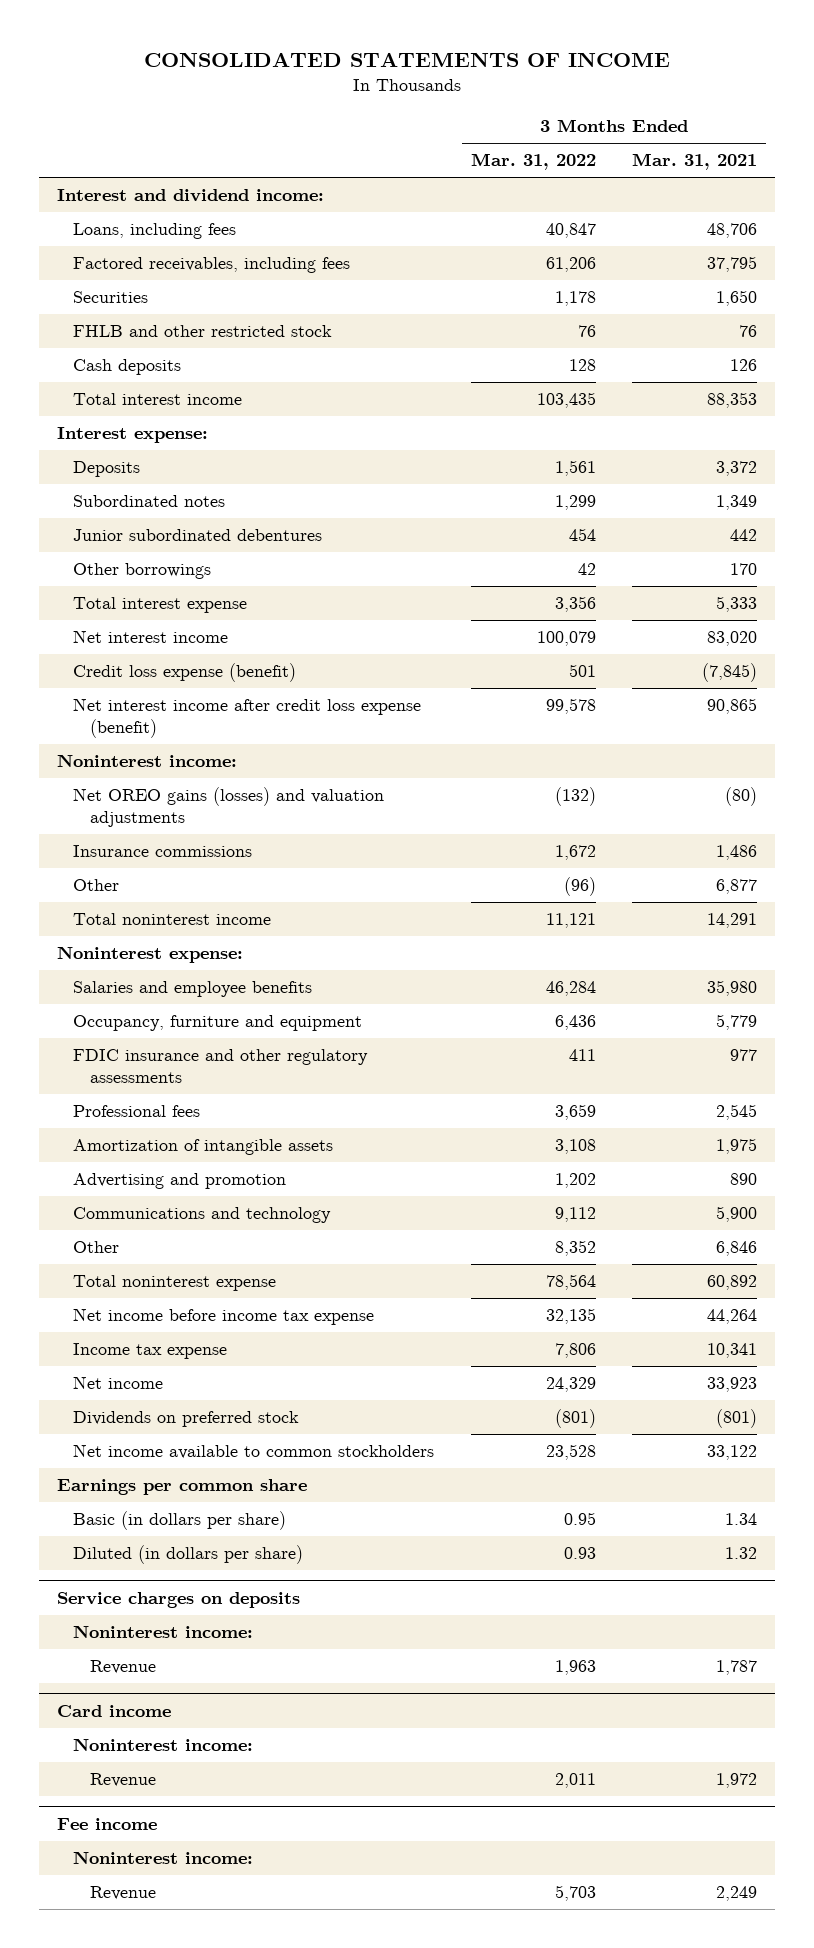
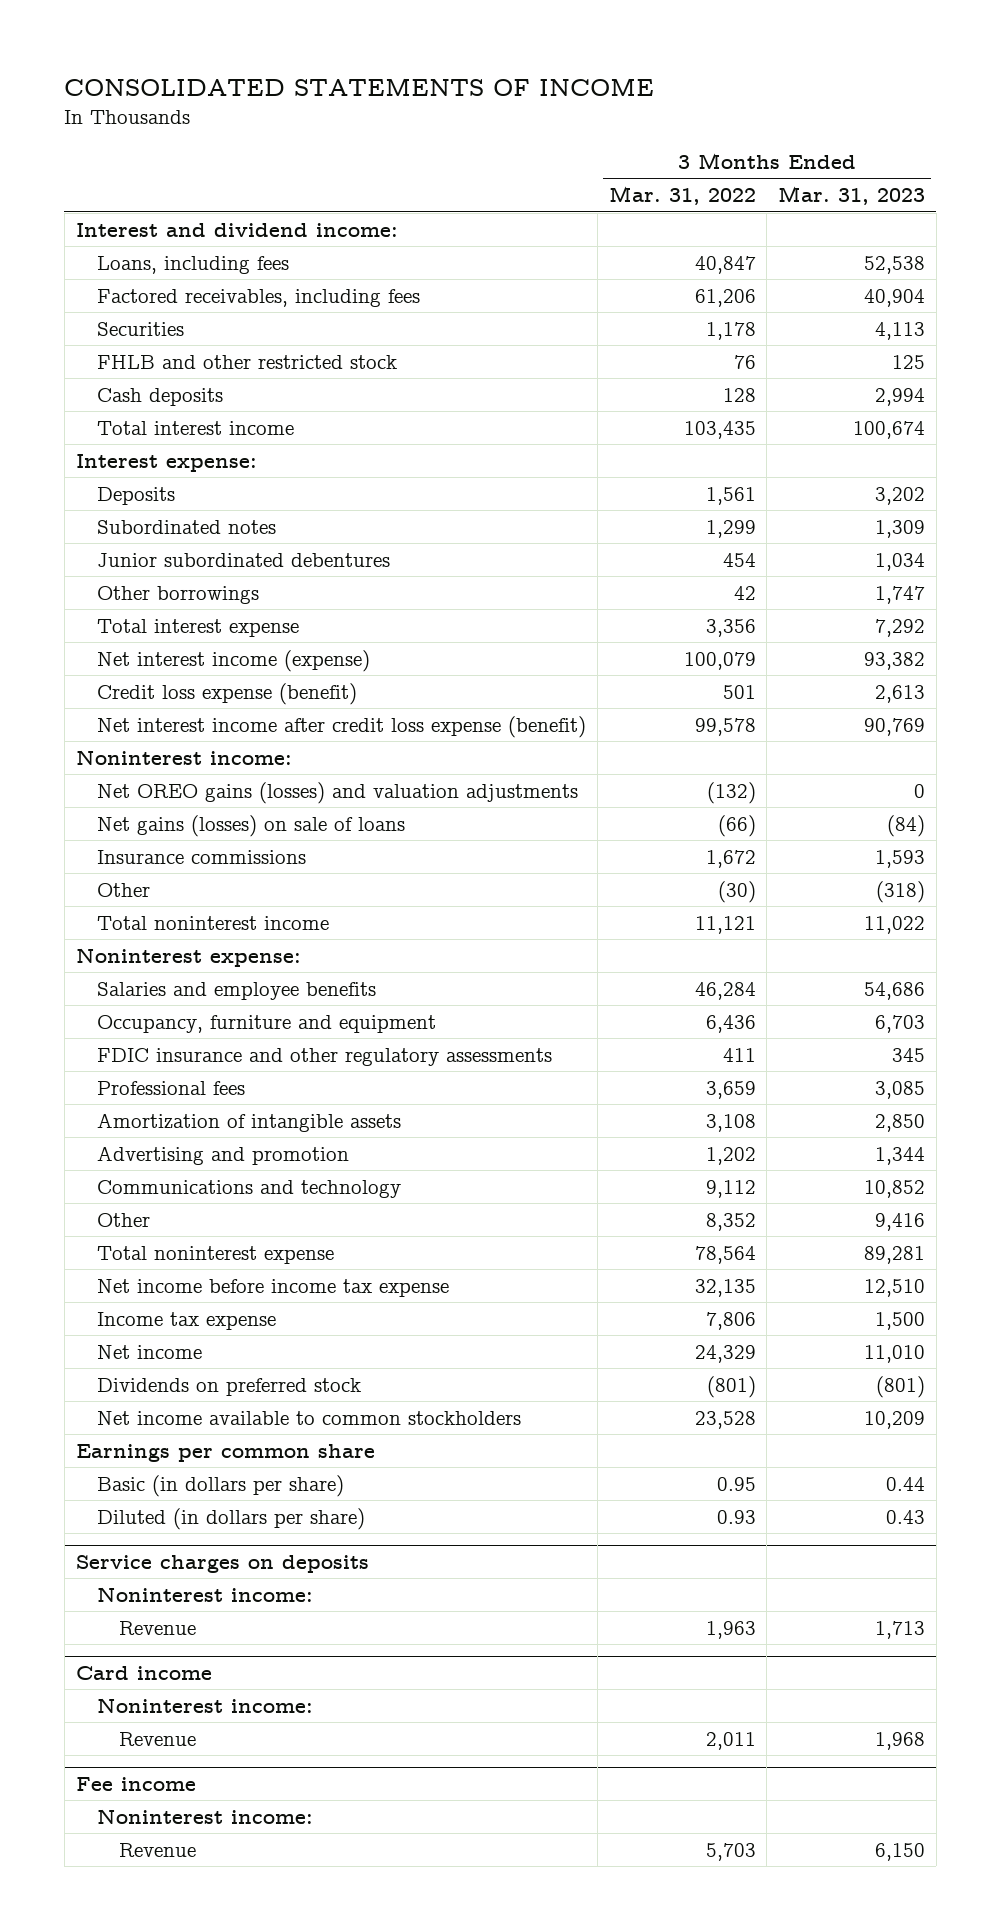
- | 3 Months Ended Mar. 31, 2022 | 3 Months Ended Mar. 31, 2021
+ | 3 Months Ended Mar. 31, 2022 | 3 Months Ended Mar. 31, 2023
- Net interest income | 100,079 | 83,020
+ Net interest income (expense) | 100,079 | 93,382
+ Net gains (losses) on sale of loans | (66) | (84)
- Other | (96) | 6,877
+ Other | (30) | (318)

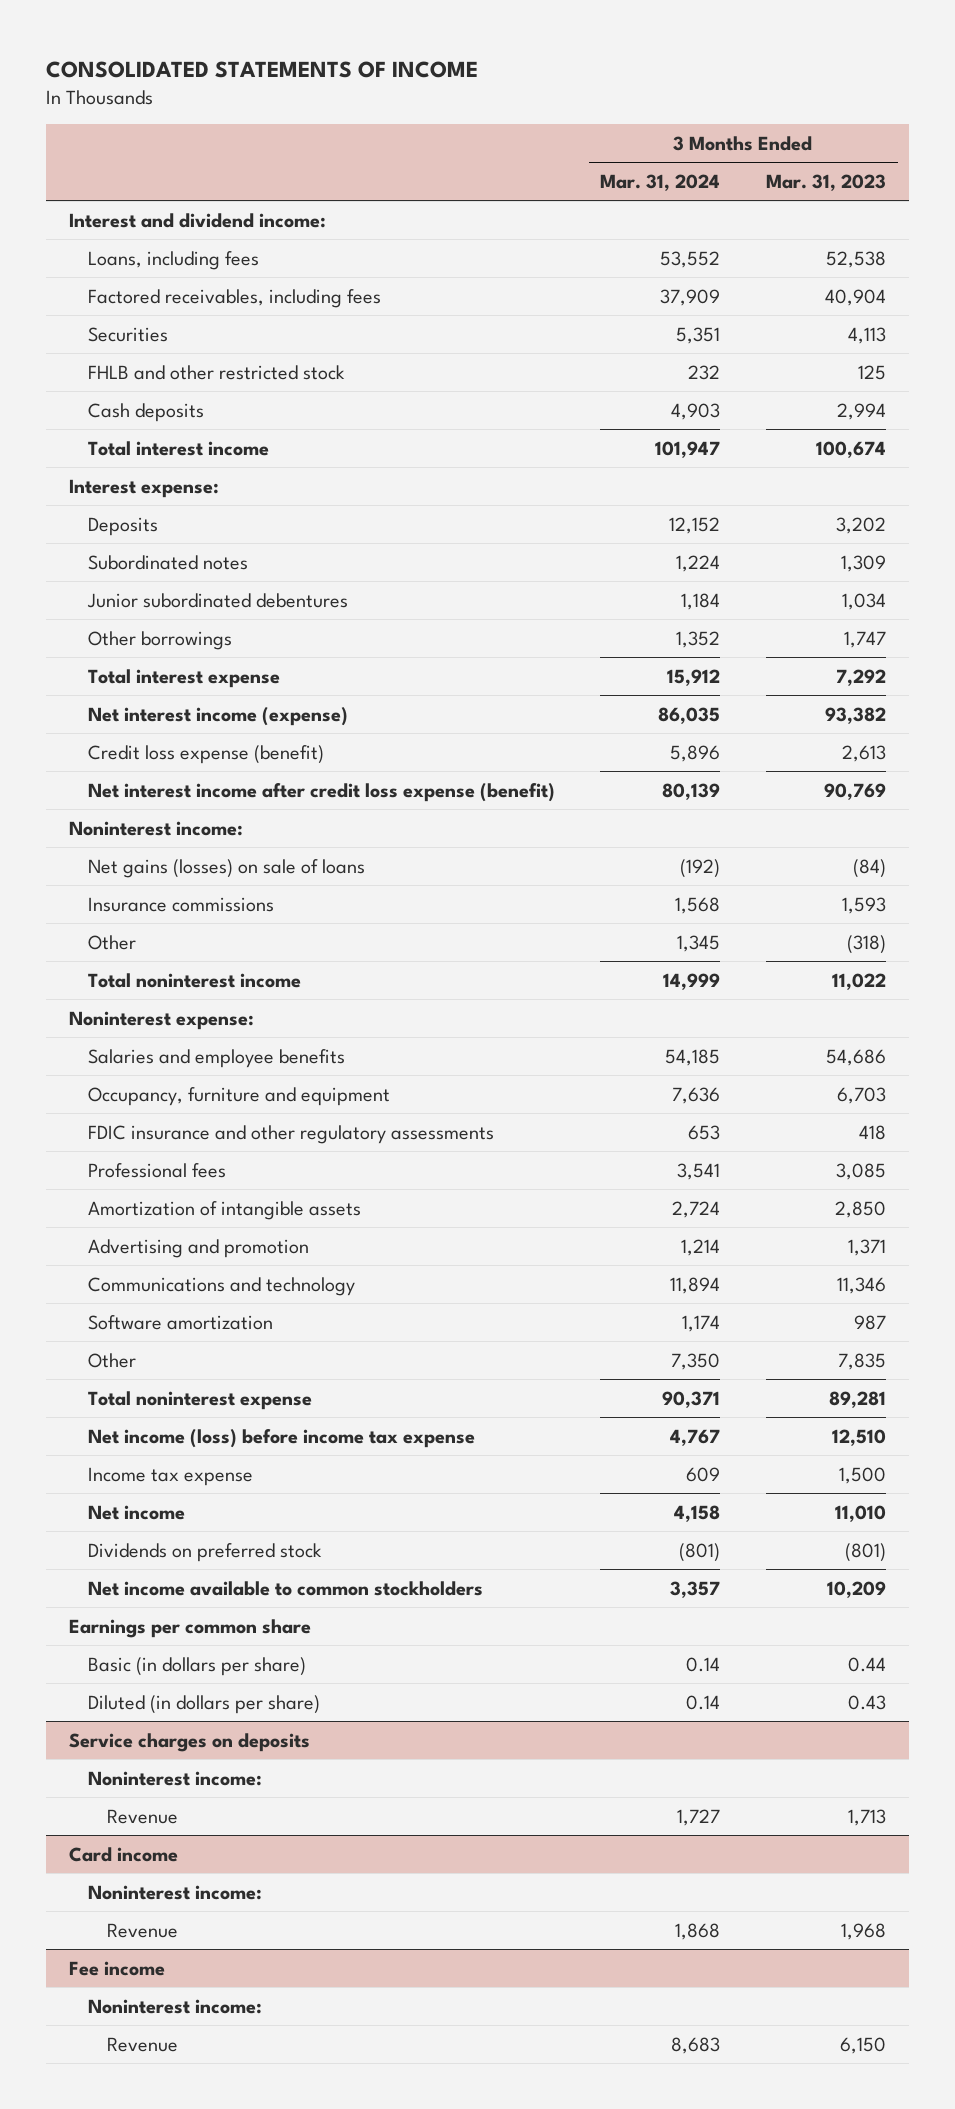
- | 3 Months Ended Mar. 31, 2022 | 3 Months Ended Mar. 31, 2023
+ | 3 Months Ended Mar. 31, 2024 | 3 Months Ended Mar. 31, 2023
- Net OREO gains (losses) and valuation adjustments | (132) | 0
- FDIC insurance and other regulatory assessments | 411 | 345
+ FDIC insurance and other regulatory assessments | 653 | 418
- Advertising and promotion | 1,202 | 1,344
- Communications and technology | 9,112 | 10,852
- Other | 8,352 | 9,416
+ Advertising and promotion | 1,214 | 1,371
+ Communications and technology | 11,894 | 11,346
+ Software amortization | 1,174 | 987
+ Other | 7,350 | 7,835
- Net income before income tax expense | 32,135 | 12,510
+ Net income (loss) before income tax expense | 4,767 | 12,510

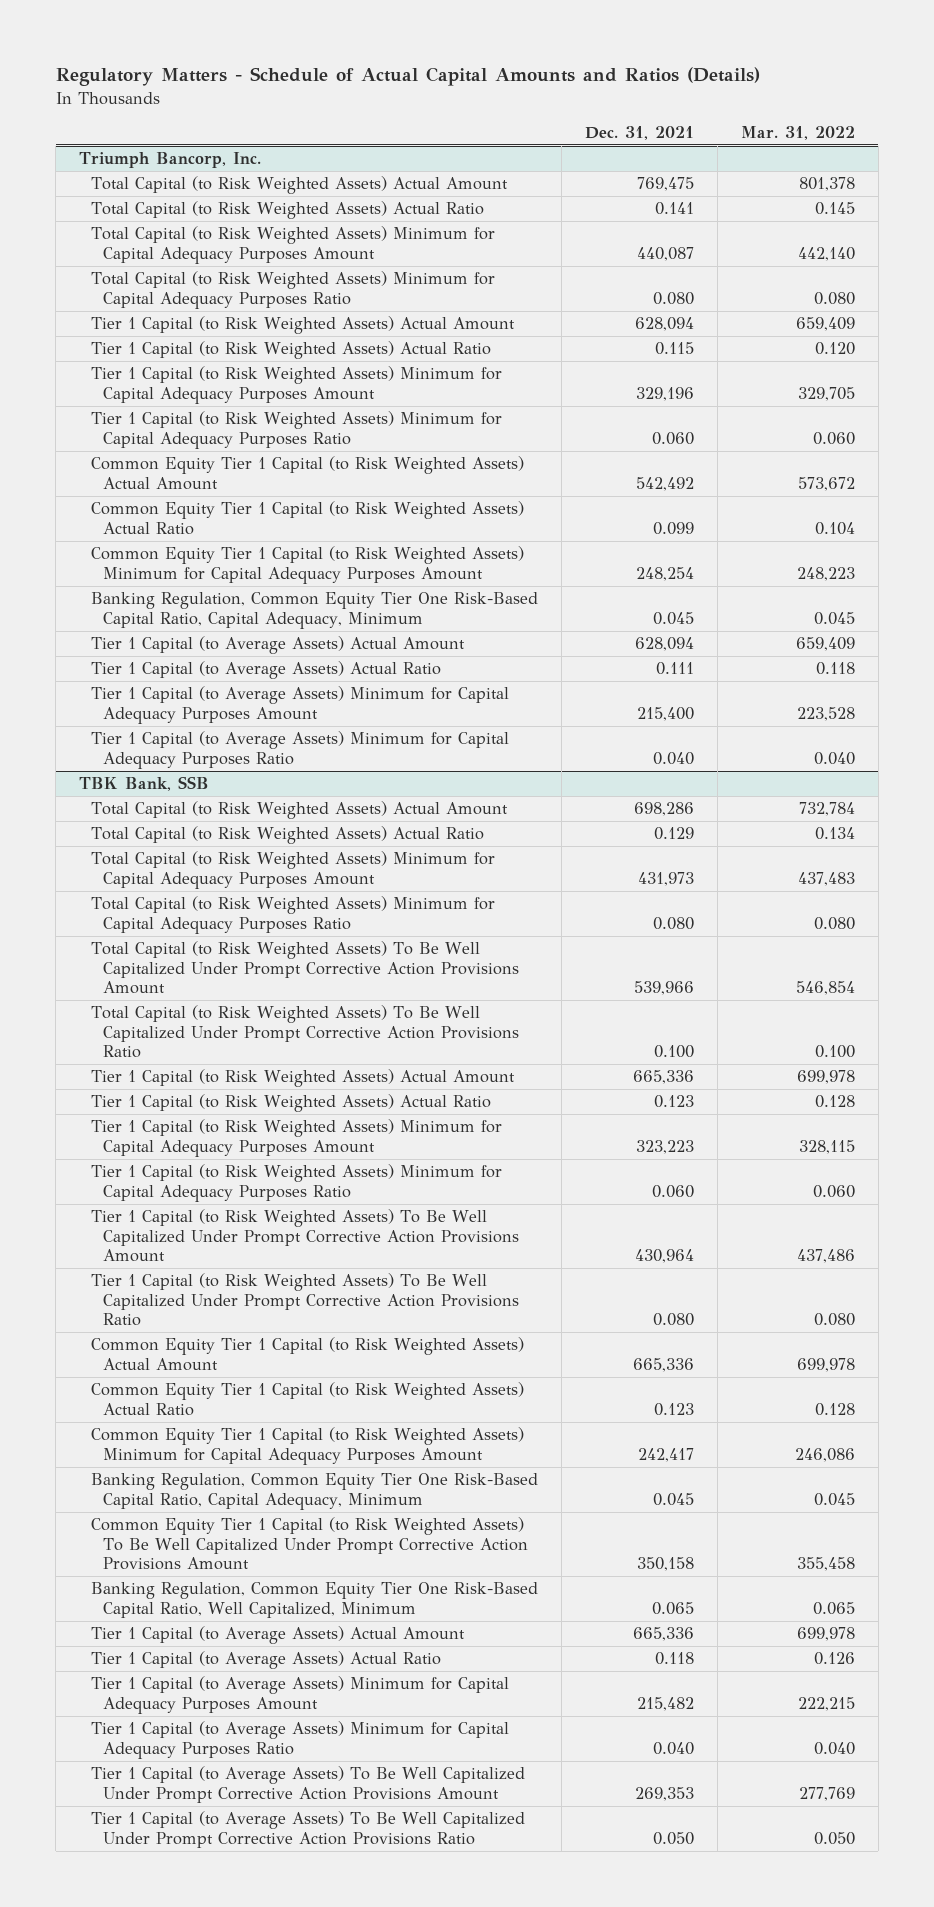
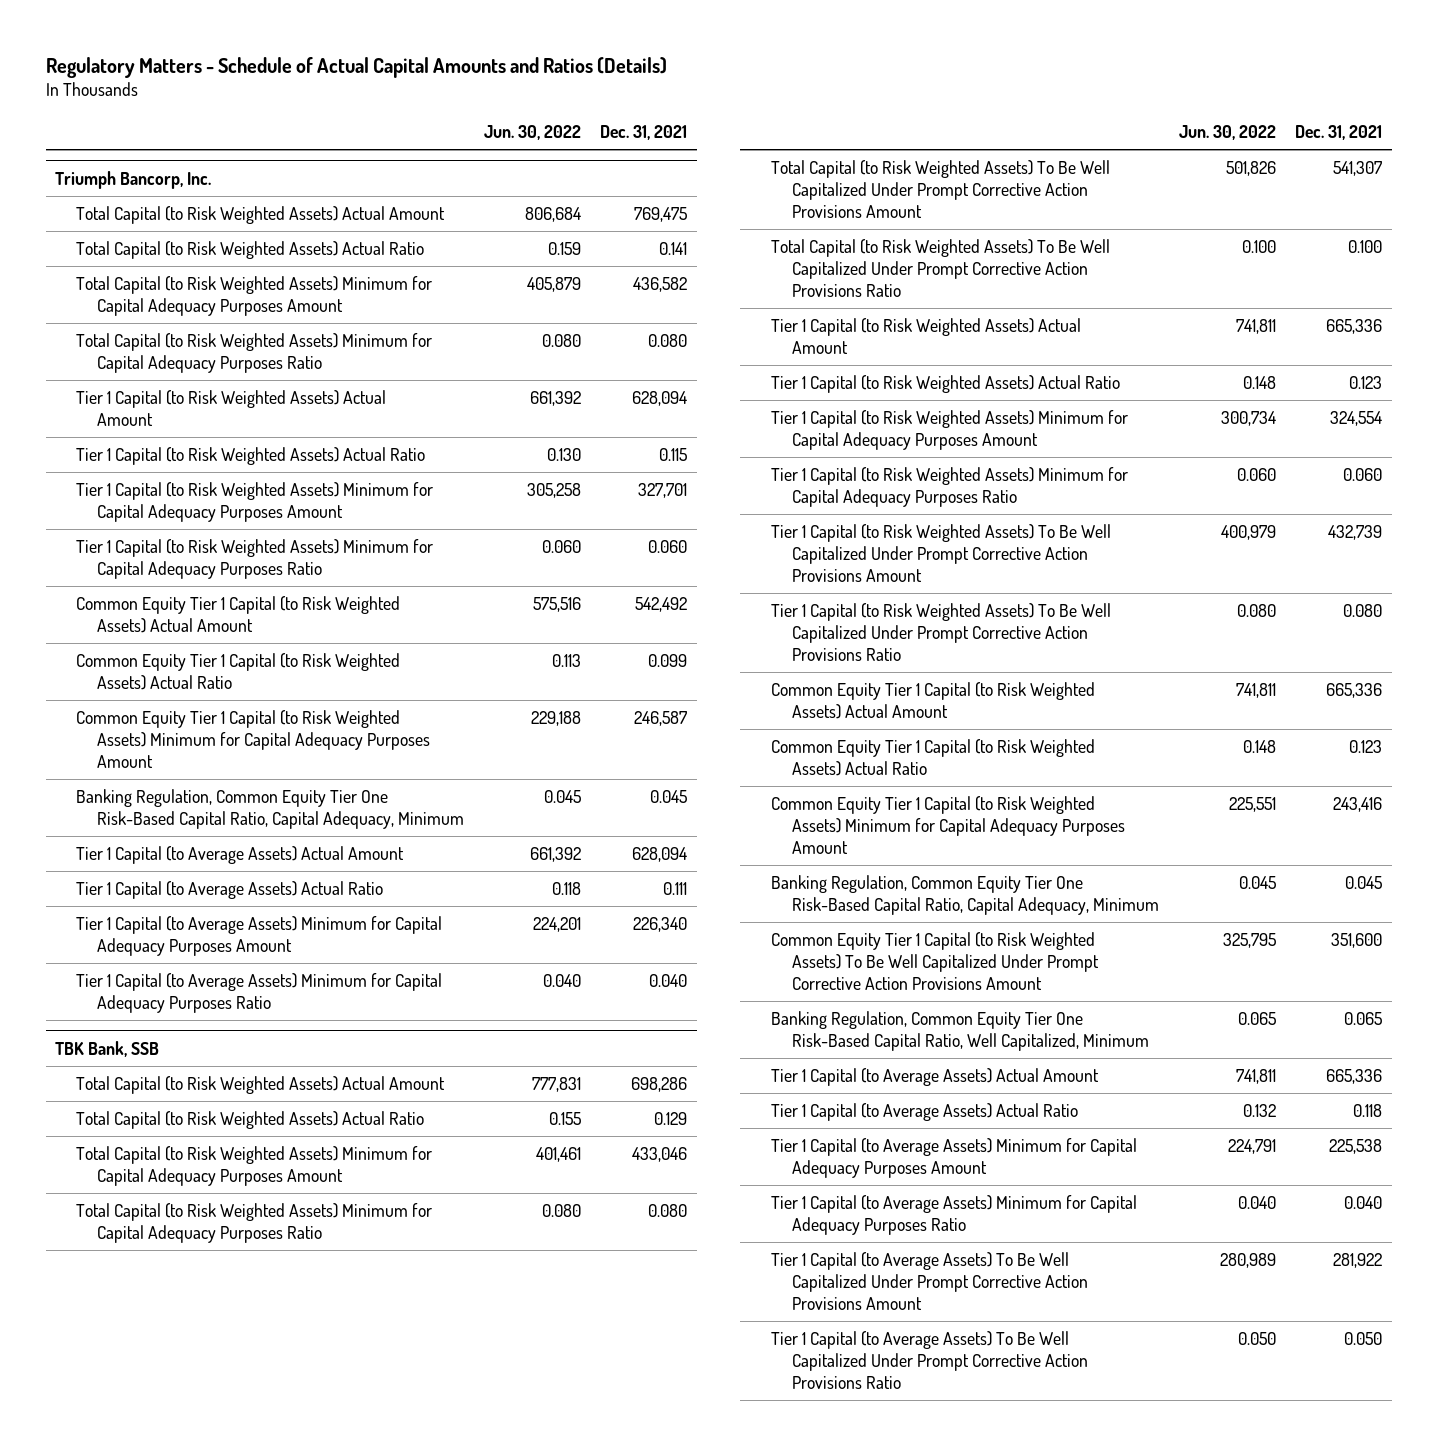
- | Dec. 31, 2021 | Mar. 31, 2022
+ | Jun. 30, 2022 | Dec. 31, 2021
@ Triumph Bancorp, Inc.
- Total Capital (to Risk Weighted Assets) Minimum for Capital Adequacy Purposes Amount | 440,087 | 442,140
+ Total Capital (to Risk Weighted Assets) Minimum for Capital Adequacy Purposes Amount | 405,879 | 436,582
- Tier 1 Capital (to Risk Weighted Assets) Minimum for Capital Adequacy Purposes Amount | 329,196 | 329,705
+ Tier 1 Capital (to Risk Weighted Assets) Minimum for Capital Adequacy Purposes Amount | 305,258 | 327,701
- Common Equity Tier 1 Capital (to Risk Weighted Assets) Minimum for Capital Adequacy Purposes Amount | 248,254 | 248,223
+ Common Equity Tier 1 Capital (to Risk Weighted Assets) Minimum for Capital Adequacy Purposes Amount | 229,188 | 246,587
- Tier 1 Capital (to Average Assets) Minimum for Capital Adequacy Purposes Amount | 215,400 | 223,528
+ Tier 1 Capital (to Average Assets) Minimum for Capital Adequacy Purposes Amount | 224,201 | 226,340
@ TBK Bank, SSB
- Total Capital (to Risk Weighted Assets) Minimum for Capital Adequacy Purposes Amount | 431,973 | 437,483
+ Total Capital (to Risk Weighted Assets) Minimum for Capital Adequacy Purposes Amount | 401,461 | 433,046
- Total Capital (to Risk Weighted Assets) To Be Well Capitalized Under Prompt Corrective Action Provisions Amount | 539,966 | 546,854
+ Total Capital (to Risk Weighted Assets) To Be Well Capitalized Under Prompt Corrective Action Provisions Amount | 501,826 | 541,307
- Tier 1 Capital (to Risk Weighted Assets) Minimum for Capital Adequacy Purposes Amount | 323,223 | 328,115
+ Tier 1 Capital (to Risk Weighted Assets) Minimum for Capital Adequacy Purposes Amount | 300,734 | 324,554
- Tier 1 Capital (to Risk Weighted Assets) To Be Well Capitalized Under Prompt Corrective Action Provisions Amount | 430,964 | 437,486
+ Tier 1 Capital (to Risk Weighted Assets) To Be Well Capitalized Under Prompt Corrective Action Provisions Amount | 400,979 | 432,739
- Common Equity Tier 1 Capital (to Risk Weighted Assets) Minimum for Capital Adequacy Purposes Amount | 242,417 | 246,086
+ Common Equity Tier 1 Capital (to Risk Weighted Assets) Minimum for Capital Adequacy Purposes Amount | 225,551 | 243,416
- Common Equity Tier 1 Capital (to Risk Weighted Assets) To Be Well Capitalized Under Prompt Corrective Action Provisions Amount | 350,158 | 355,458
+ Common Equity Tier 1 Capital (to Risk Weighted Assets) To Be Well Capitalized Under Prompt Corrective Action Provisions Amount | 325,795 | 351,600
- Tier 1 Capital (to Average Assets) Minimum for Capital Adequacy Purposes Amount | 215,482 | 222,215
+ Tier 1 Capital (to Average Assets) Minimum for Capital Adequacy Purposes Amount | 224,791 | 225,538
- Tier 1 Capital (to Average Assets) To Be Well Capitalized Under Prompt Corrective Action Provisions Amount | 269,353 | 277,769
+ Tier 1 Capital (to Average Assets) To Be Well Capitalized Under Prompt Corrective Action Provisions Amount | 280,989 | 281,922

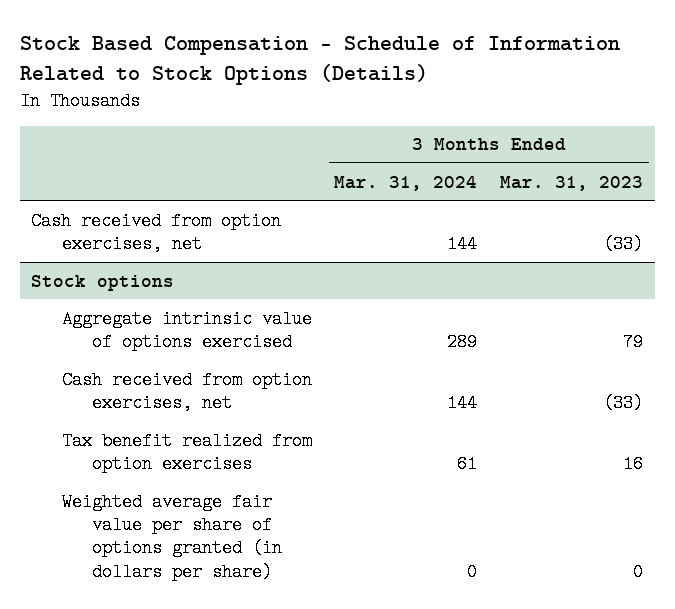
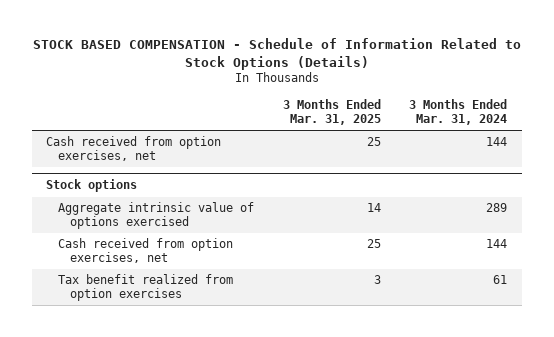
- Stock Based Compensation - Schedule of Information Related to Stock Options (Details)
+ STOCK BASED COMPENSATION - Schedule of Information Related to Stock Options (Details)
- | 3 Months Ended Mar. 31, 2024 | 3 Months Ended Mar. 31, 2023
+ | 3 Months Ended Mar. 31, 2025 | 3 Months Ended Mar. 31, 2024
@ Stock options
- Weighted average fair value per share of options granted (in dollars per share) | 0 | 0

